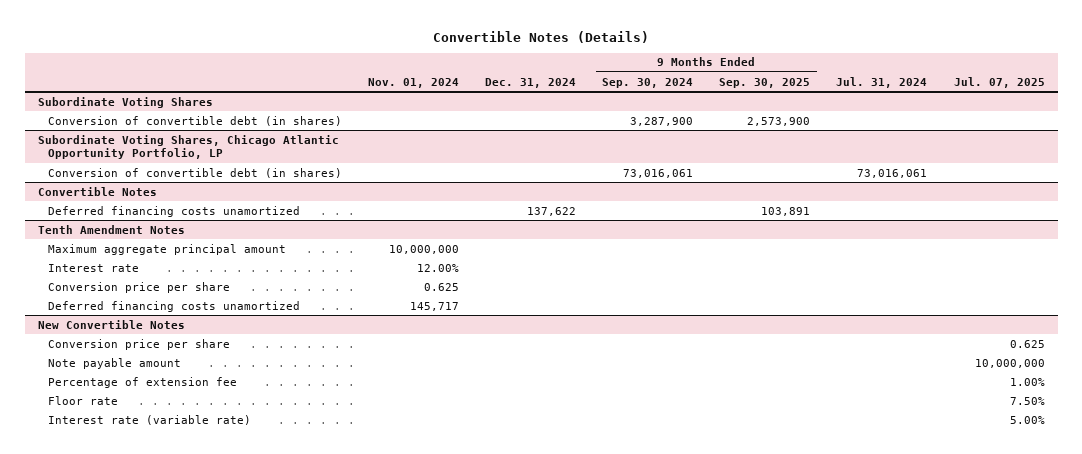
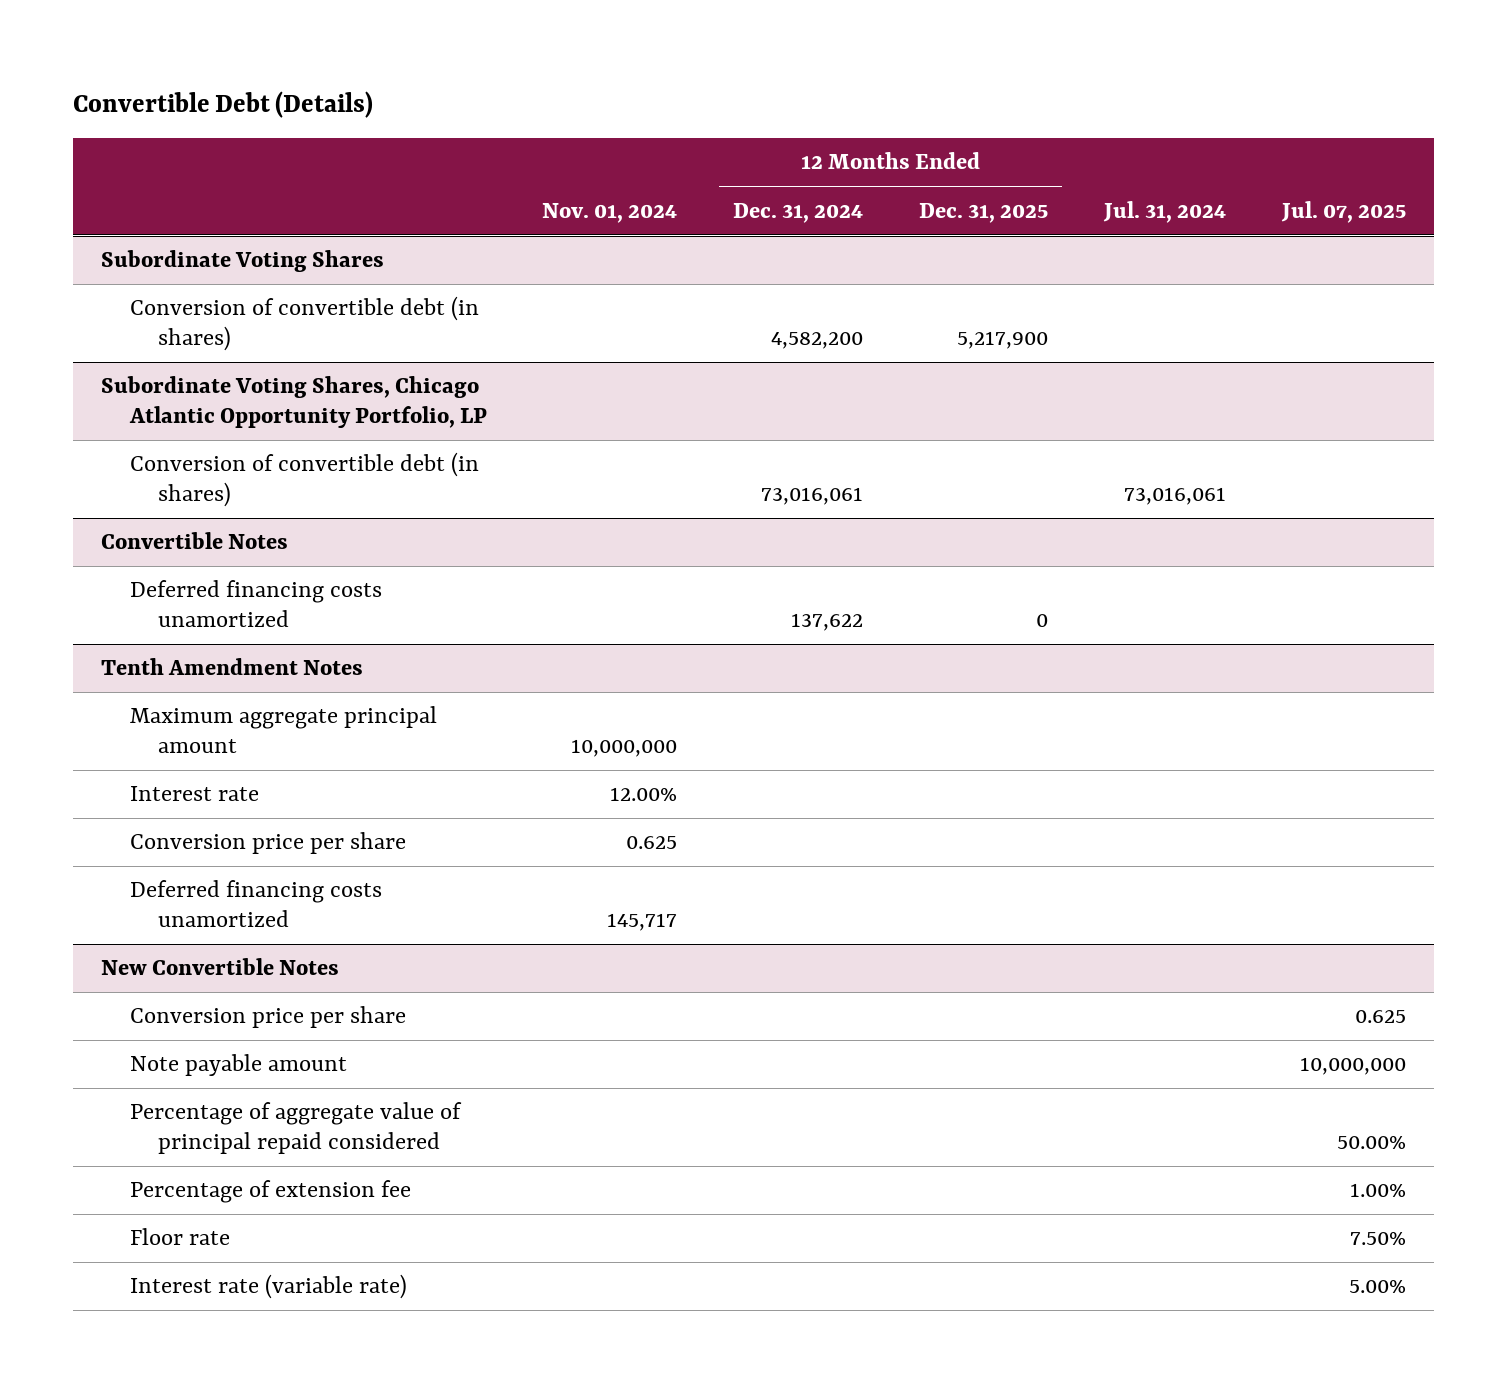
- Convertible Notes (Details)
+ Convertible Debt (Details)
- | Nov. 01, 2024 | Dec. 31, 2024 | 9 Months Ended Sep. 30, 2024 | 9 Months Ended Sep. 30, 2025 | Jul. 31, 2024 | Jul. 07, 2025
+ | Nov. 01, 2024 | 12 Months Ended Dec. 31, 2024 | 12 Months Ended Dec. 31, 2025 | Jul. 31, 2024 | Jul. 07, 2025
@ New Convertible Notes
+ Percentage of aggregate value of principal repaid considered | | | | | 50.00%

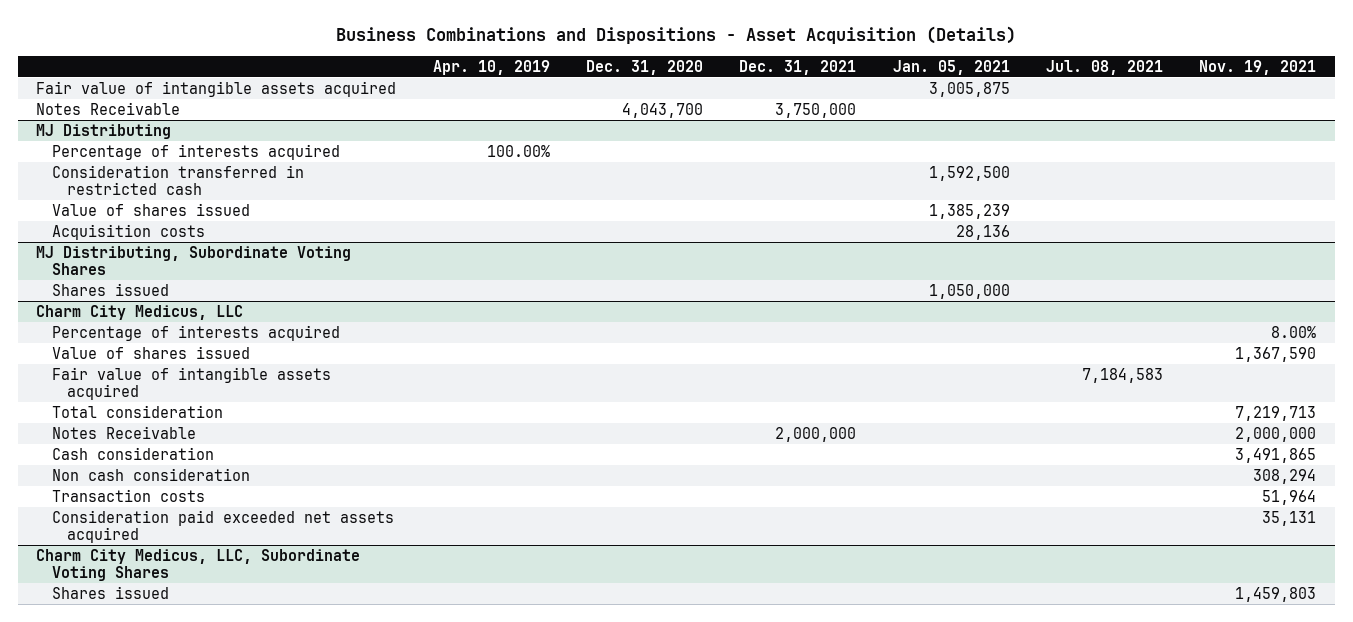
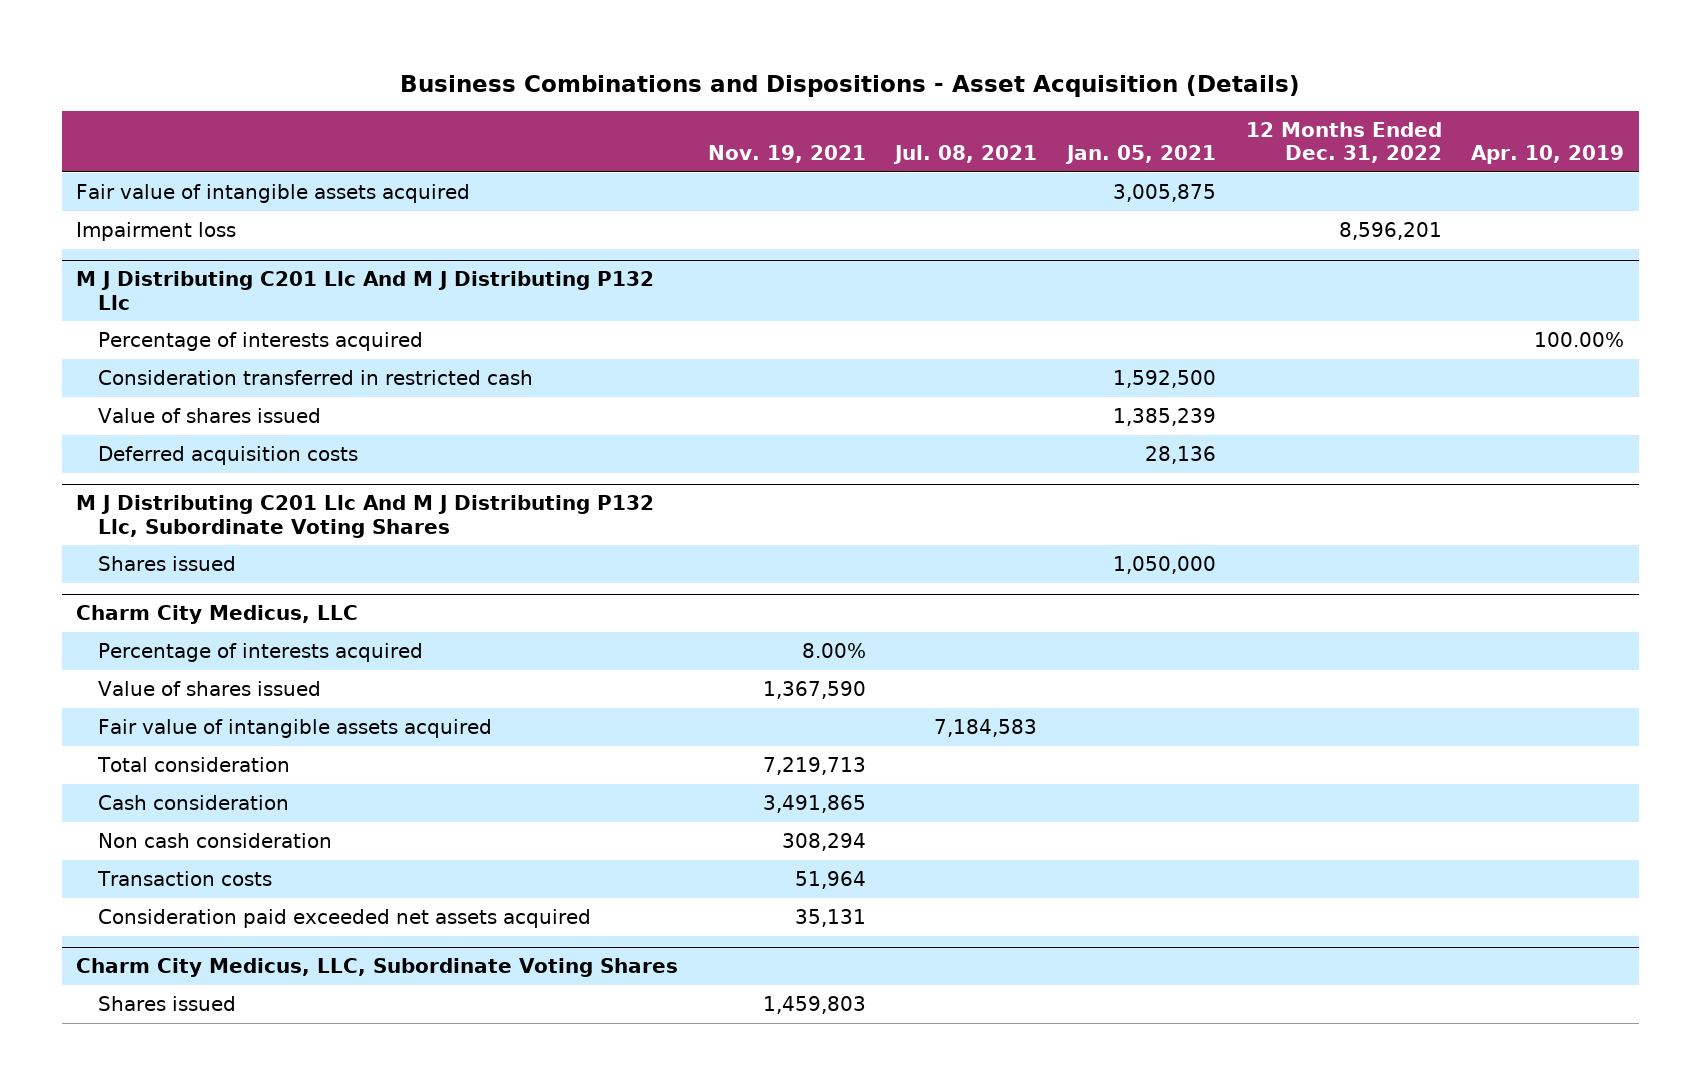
- | Apr. 10, 2019 | Dec. 31, 2020 | Dec. 31, 2021 | Jan. 05, 2021 | Jul. 08, 2021 | Nov. 19, 2021
+ | Nov. 19, 2021 | Jul. 08, 2021 | Jan. 05, 2021 | 12 Months Ended Dec. 31, 2022 | Apr. 10, 2019
- Notes Receivable | | 4,043,700 | 3,750,000 | | |
- MJ Distributing
+ Impairment loss | | | | 8,596,201 |
+ M J Distributing C201 Llc And M J Distributing P132 Llc
- Acquisition costs | | | | 28,136 | |
- MJ Distributing, Subordinate Voting Shares
+ Deferred acquisition costs | | | 28,136 | |
+ M J Distributing C201 Llc And M J Distributing P132 Llc, Subordinate Voting Shares
@ Charm City Medicus, LLC
- Notes Receivable | | | 2,000,000 | | | 2,000,000

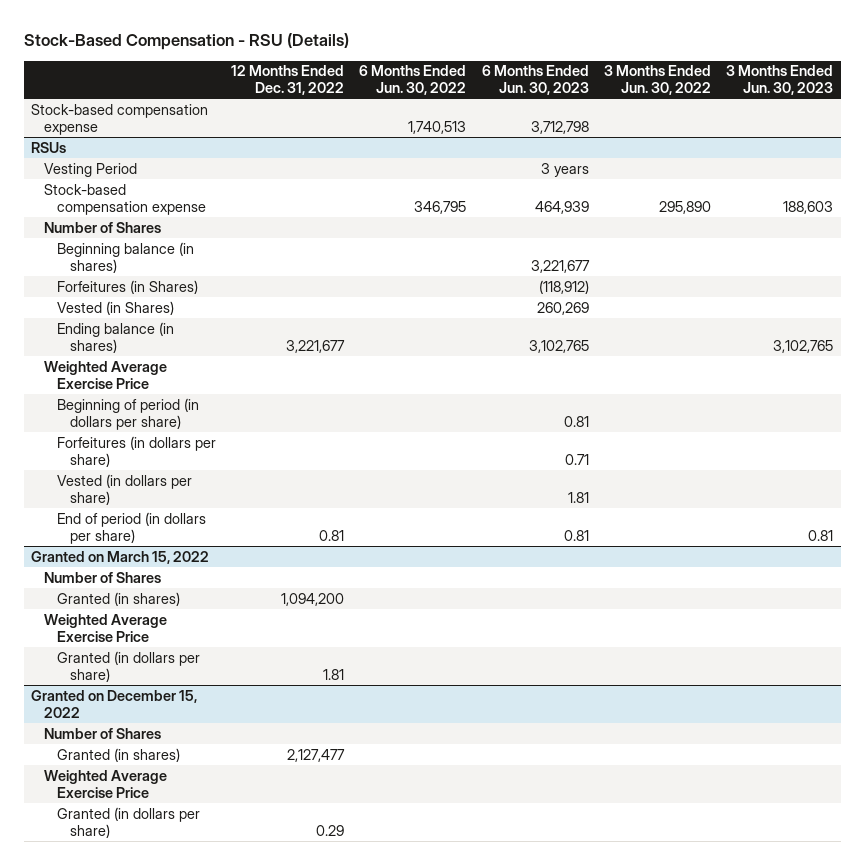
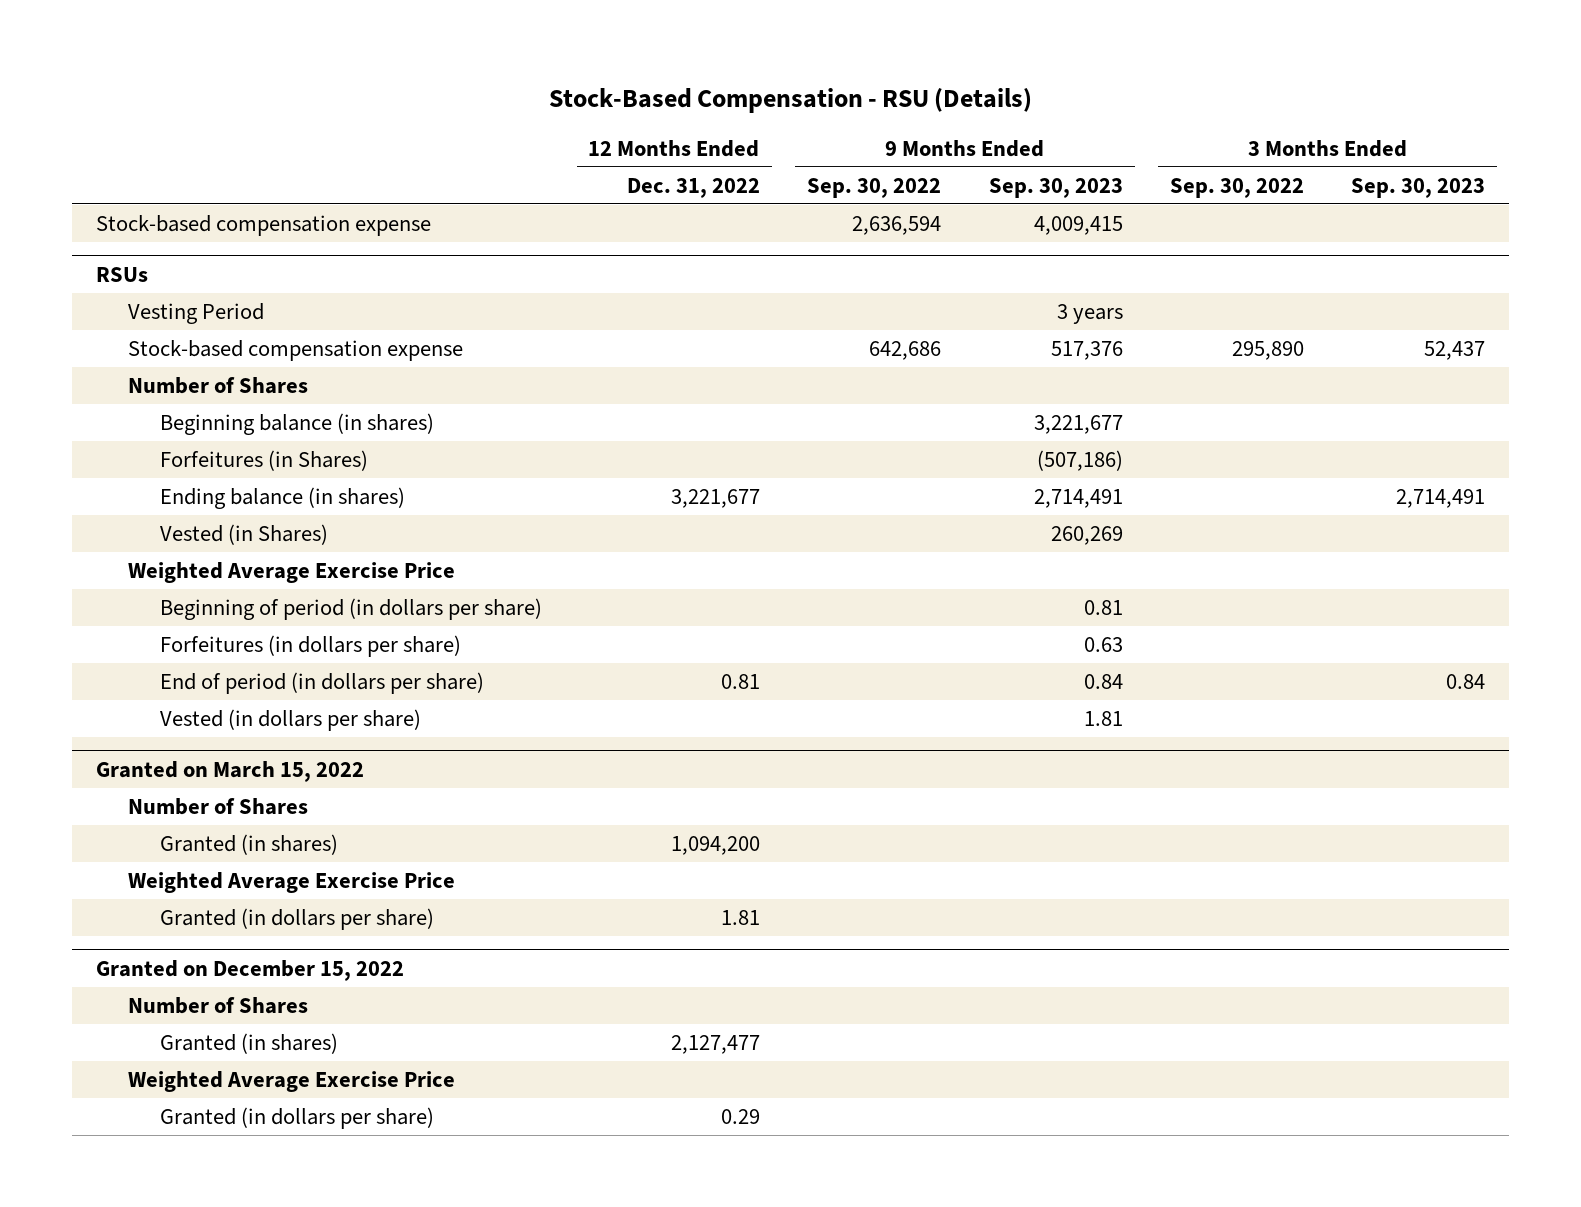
- | 12 Months Ended Dec. 31, 2022 | 6 Months Ended Jun. 30, 2022 | 6 Months Ended Jun. 30, 2023 | 3 Months Ended Jun. 30, 2022 | 3 Months Ended Jun. 30, 2023
+ | 12 Months Ended Dec. 31, 2022 | 9 Months Ended Sep. 30, 2022 | 9 Months Ended Sep. 30, 2023 | 3 Months Ended Sep. 30, 2022 | 3 Months Ended Sep. 30, 2023
@ RSUs
moved down: Vested (in Shares) | | | 260,269 | |
moved down: Vested (in dollars per share) | | | 1.81 | |

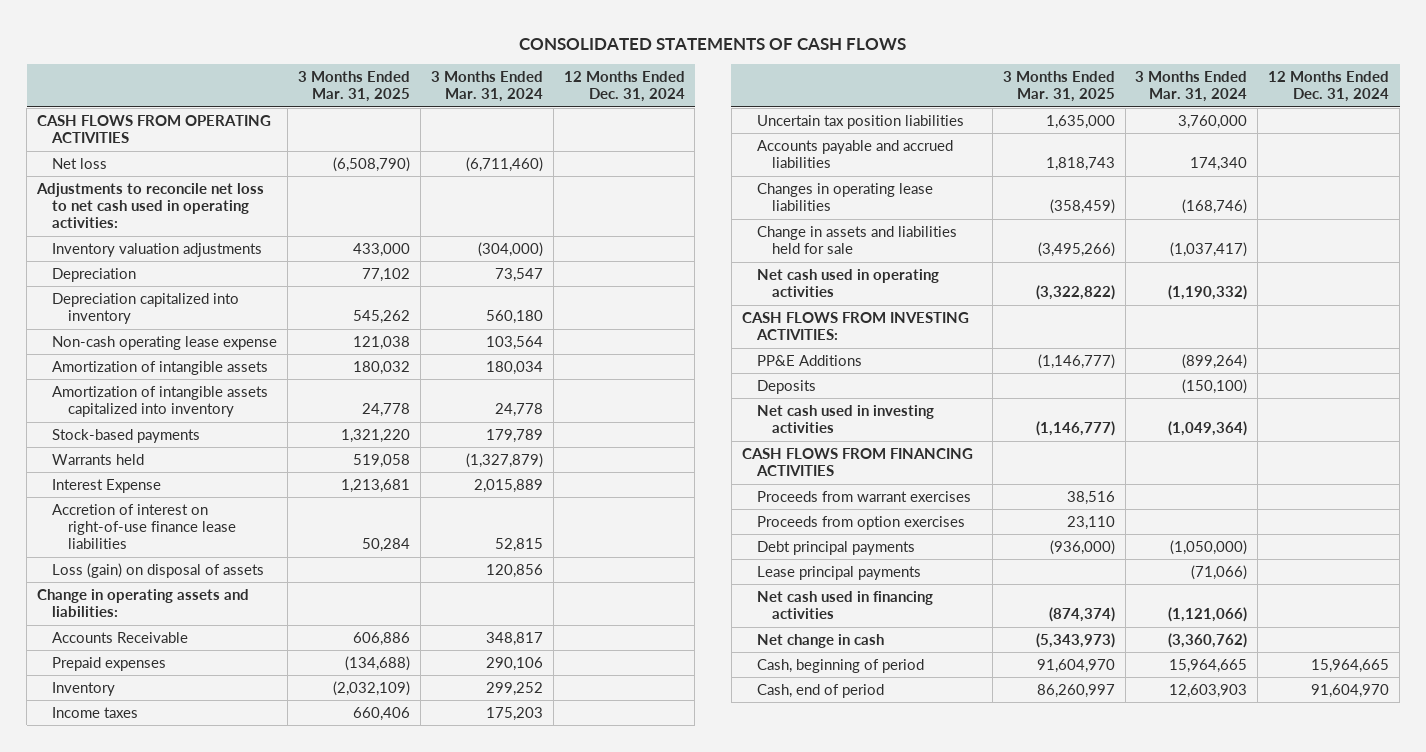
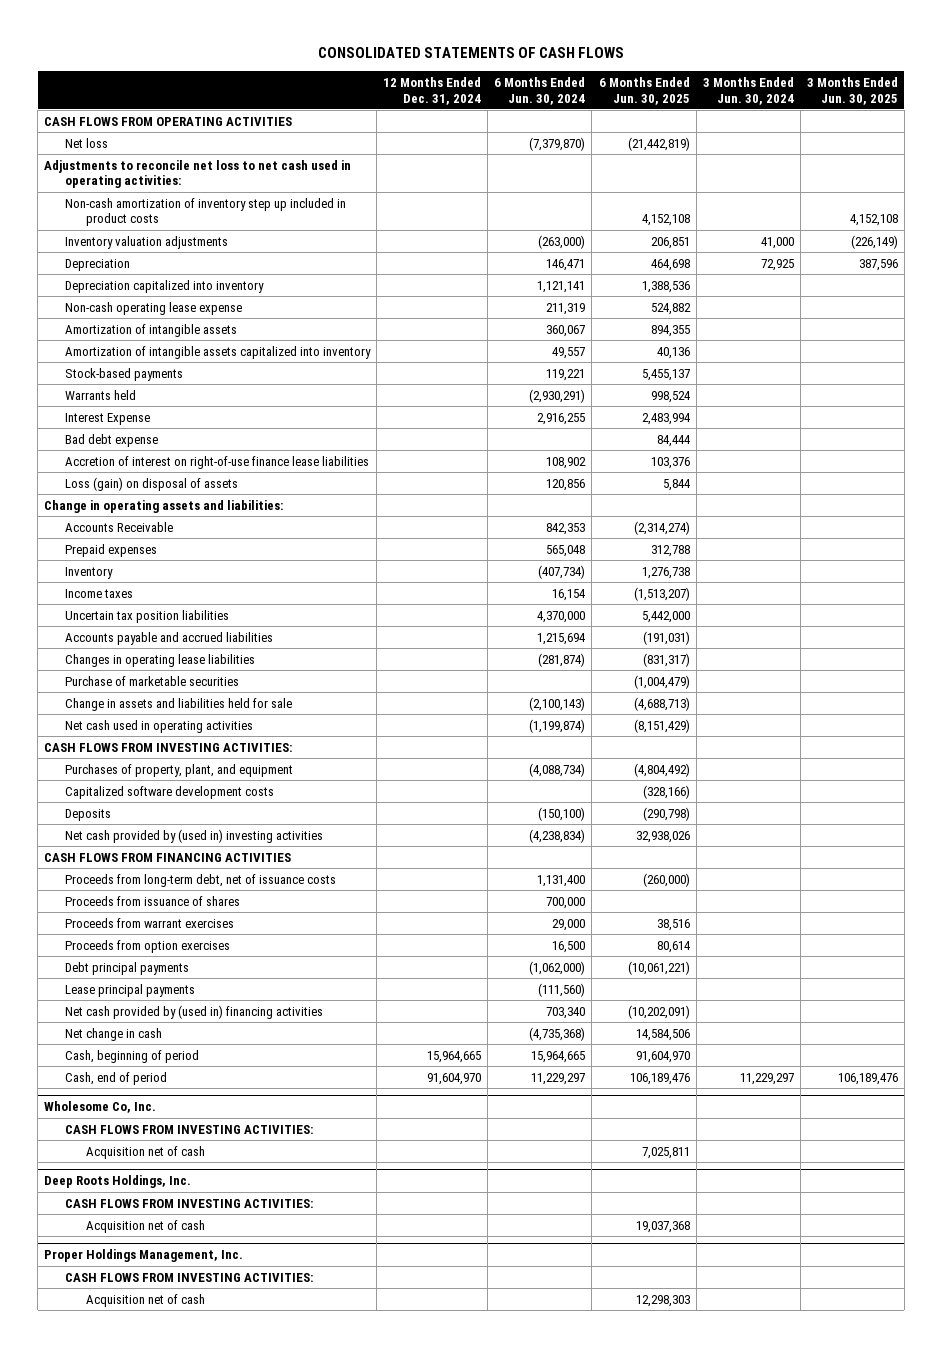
- | 3 Months Ended Mar. 31, 2025 | 3 Months Ended Mar. 31, 2024 | 12 Months Ended Dec. 31, 2024
+ | 12 Months Ended Dec. 31, 2024 | 6 Months Ended Jun. 30, 2024 | 6 Months Ended Jun. 30, 2025 | 3 Months Ended Jun. 30, 2024 | 3 Months Ended Jun. 30, 2025
+ Non-cash amortization of inventory step up included in product costs | | | 4,152,108 | | 4,152,108
+ Bad debt expense | | | 84,444 | |
+ Purchase of marketable securities | | | (1,004,479) | |
- PP&E Additions | (1,146,777) | (899,264) |
+ Purchases of property, plant, and equipment | | (4,088,734) | (4,804,492) | |
+ Capitalized software development costs | | | (328,166) | |
- Net cash used in investing activities | (1,146,777) | (1,049,364) |
+ Net cash provided by (used in) investing activities | | (4,238,834) | 32,938,026 | |
+ Proceeds from long-term debt, net of issuance costs | | 1,131,400 | (260,000) | |
+ Proceeds from issuance of shares | | 700,000 | | |
- Net cash used in financing activities | (874,374) | (1,121,066) |
+ Net cash provided by (used in) financing activities | | 703,340 | (10,202,091) | |
+ Wholesome Co, Inc.
+ CASH FLOWS FROM INVESTING ACTIVITIES:
+ Acquisition net of cash | | | 7,025,811 | |
+ Deep Roots Holdings, Inc.
+ CASH FLOWS FROM INVESTING ACTIVITIES:
+ Acquisition net of cash | | | 19,037,368 | |
+ Proper Holdings Management, Inc.
+ CASH FLOWS FROM INVESTING ACTIVITIES:
+ Acquisition net of cash | | | 12,298,303 | |

